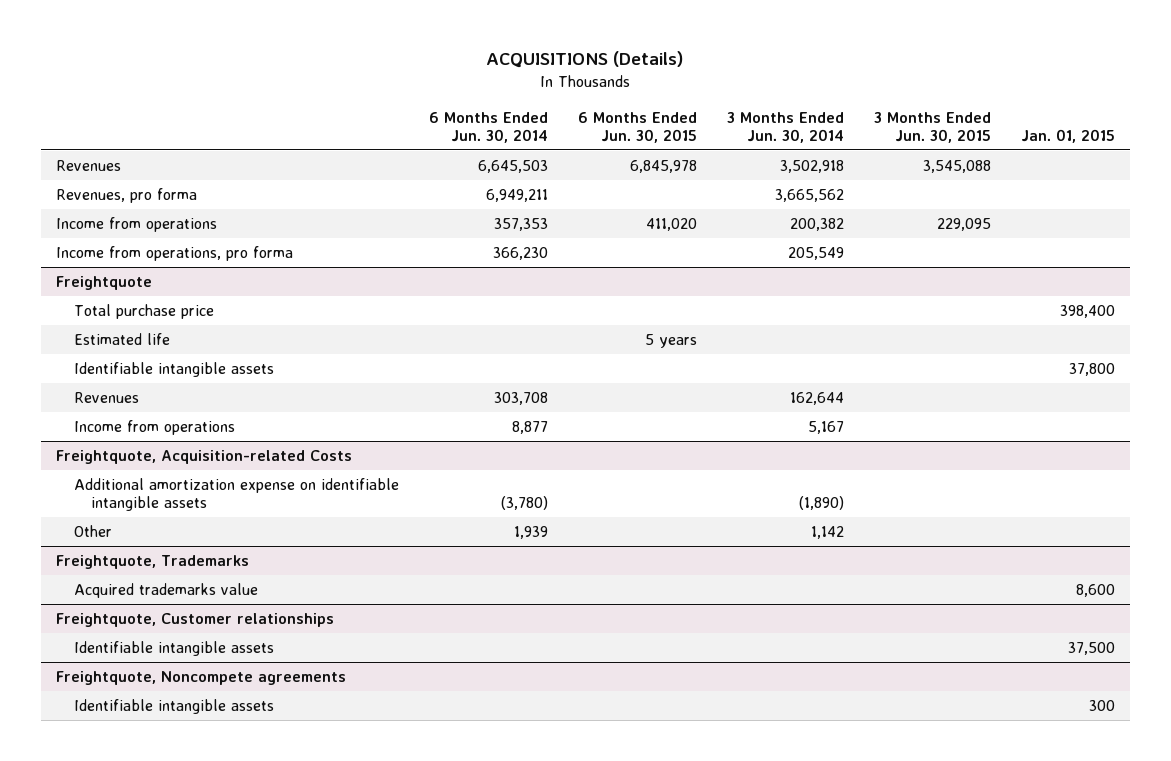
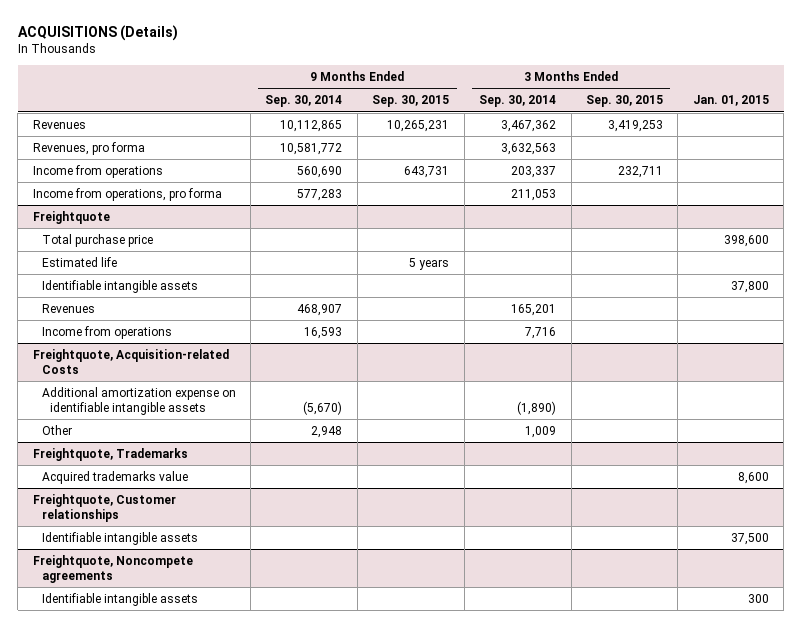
- | 6 Months Ended Jun. 30, 2014 | 6 Months Ended Jun. 30, 2015 | 3 Months Ended Jun. 30, 2014 | 3 Months Ended Jun. 30, 2015 | Jan. 01, 2015
+ | 9 Months Ended Sep. 30, 2014 | 9 Months Ended Sep. 30, 2015 | 3 Months Ended Sep. 30, 2014 | 3 Months Ended Sep. 30, 2015 | Jan. 01, 2015
@ Freightquote
- Total purchase price | | | | | 398,400
+ Total purchase price | | | | | 398,600

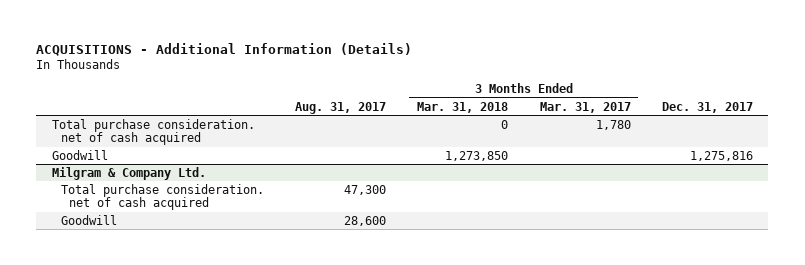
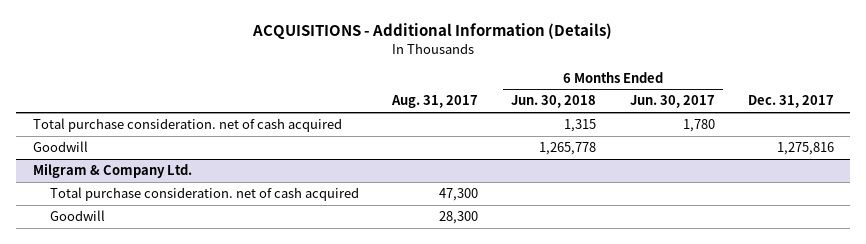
- | Aug. 31, 2017 | 3 Months Ended Mar. 31, 2018 | 3 Months Ended Mar. 31, 2017 | Dec. 31, 2017
+ | Aug. 31, 2017 | 6 Months Ended Jun. 30, 2018 | 6 Months Ended Jun. 30, 2017 | Dec. 31, 2017
@ Milgram & Company Ltd.
- Goodwill | 28,600 | | |
+ Goodwill | 28,300 | | |

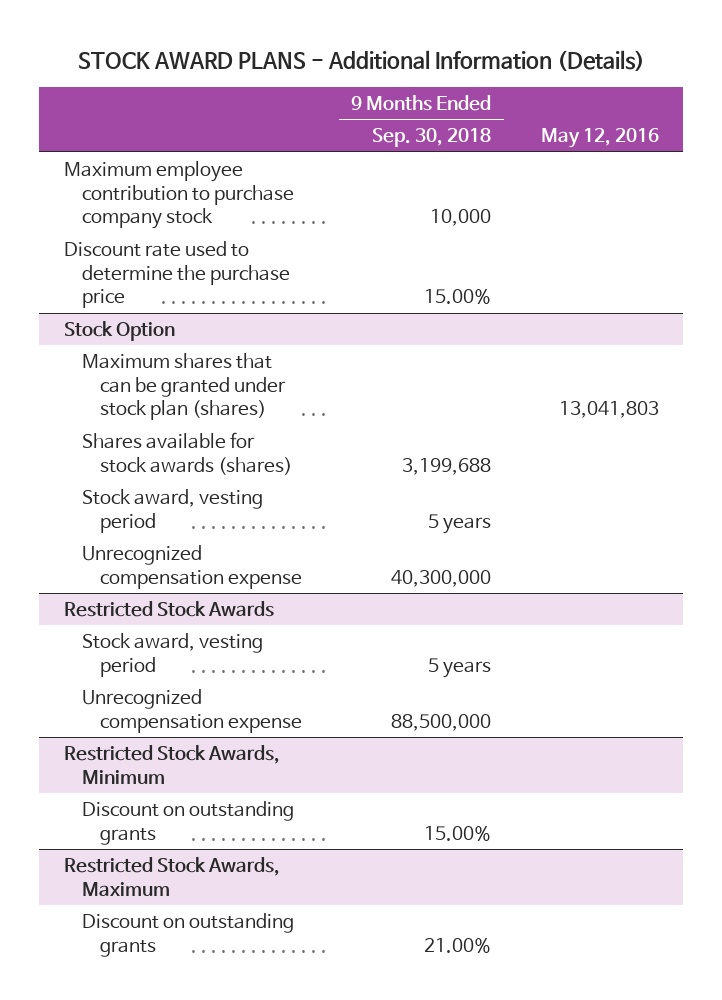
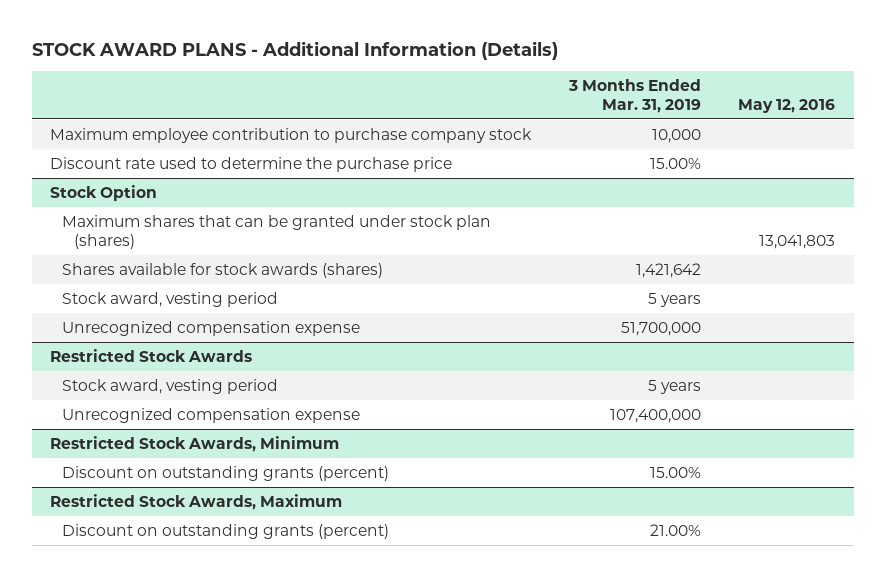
- | 9 Months Ended Sep. 30, 2018 | May 12, 2016
+ | 3 Months Ended Mar. 31, 2019 | May 12, 2016
@ Restricted Stock Awards, Minimum
- Discount on outstanding grants | 15.00% |
+ Discount on outstanding grants (percent) | 15.00% |
@ Restricted Stock Awards, Maximum
- Discount on outstanding grants | 21.00% |
+ Discount on outstanding grants (percent) | 21.00% |

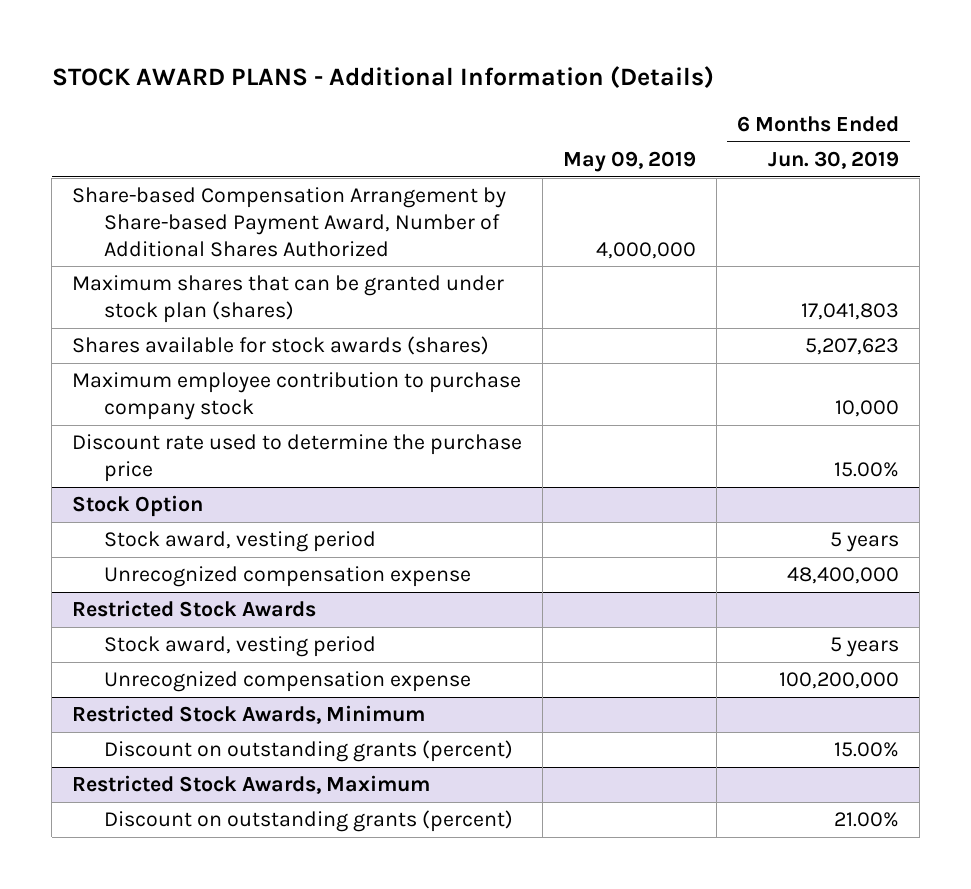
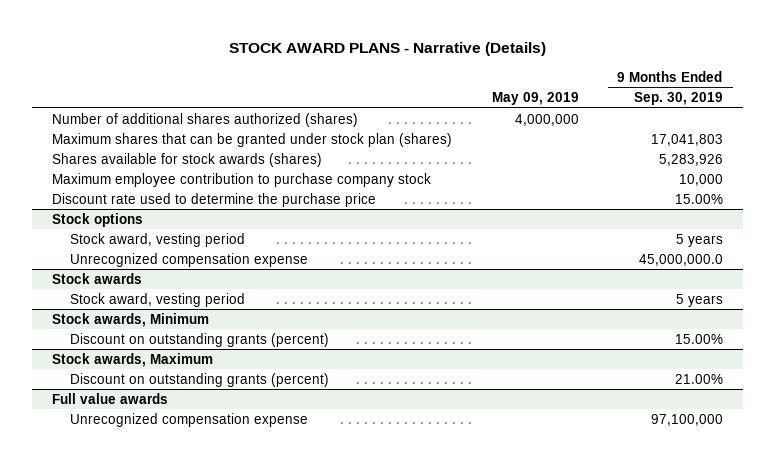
- STOCK AWARD PLANS - Additional Information (Details)
+ STOCK AWARD PLANS - Narrative (Details)
- | May 09, 2019 | 6 Months Ended Jun. 30, 2019
+ | May 09, 2019 | 9 Months Ended Sep. 30, 2019
- Share-based Compensation Arrangement by Share-based Payment Award, Number of Additional Shares Authorized | 4,000,000 |
+ Number of additional shares authorized (shares) | 4,000,000 |
- Stock Option
+ Stock options
- Restricted Stock Awards
- Stock award, vesting period | | 5 years
- Unrecognized compensation expense | | 100,200,000
- Restricted Stock Awards, Minimum
+ Stock awards
+ Stock award, vesting period | | 5 years
+ Stock awards, Minimum
- Restricted Stock Awards, Maximum
+ Stock awards, Maximum
+ Full value awards
+ Unrecognized compensation expense | | 97,100,000

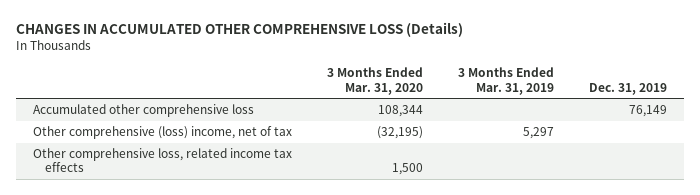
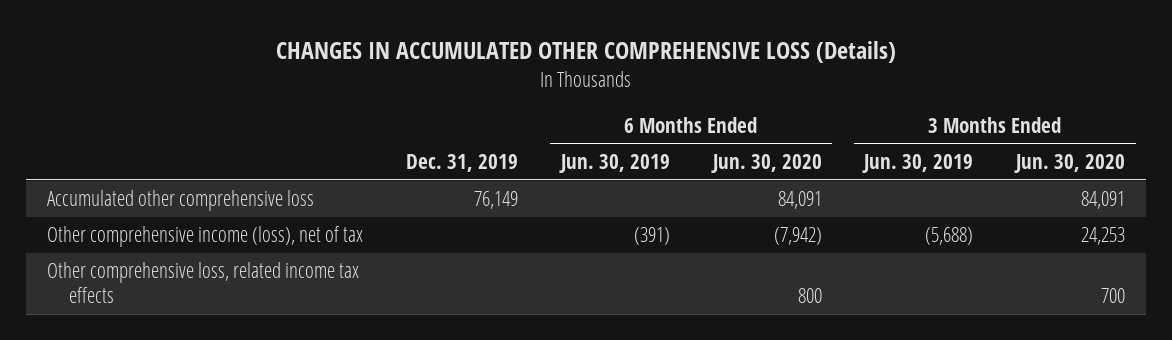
- | 3 Months Ended Mar. 31, 2020 | 3 Months Ended Mar. 31, 2019 | Dec. 31, 2019
+ | Dec. 31, 2019 | 6 Months Ended Jun. 30, 2019 | 6 Months Ended Jun. 30, 2020 | 3 Months Ended Jun. 30, 2019 | 3 Months Ended Jun. 30, 2020
- Other comprehensive (loss) income, net of tax | (32,195) | 5,297 |
+ Other comprehensive income (loss), net of tax | | (391) | (7,942) | (5,688) | 24,253

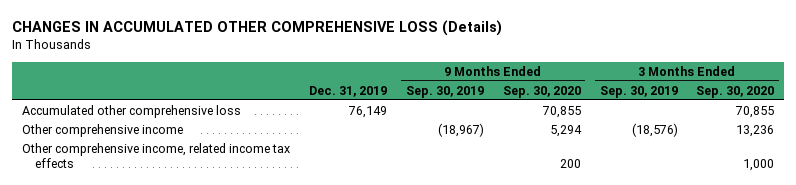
- | Dec. 31, 2019 | 6 Months Ended Jun. 30, 2019 | 6 Months Ended Jun. 30, 2020 | 3 Months Ended Jun. 30, 2019 | 3 Months Ended Jun. 30, 2020
+ | Dec. 31, 2019 | 9 Months Ended Sep. 30, 2019 | 9 Months Ended Sep. 30, 2020 | 3 Months Ended Sep. 30, 2019 | 3 Months Ended Sep. 30, 2020
- Other comprehensive income (loss), net of tax | | (391) | (7,942) | (5,688) | 24,253
- Other comprehensive loss, related income tax effects | | | 800 | | 700
+ Other comprehensive income | | (18,967) | 5,294 | (18,576) | 13,236
+ Other comprehensive income, related income tax effects | | | 200 | | 1,000

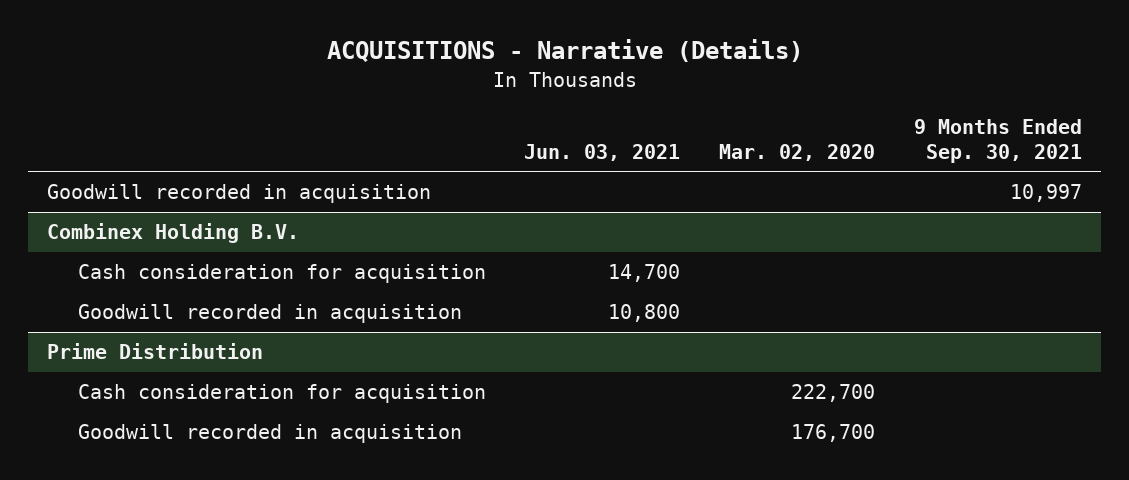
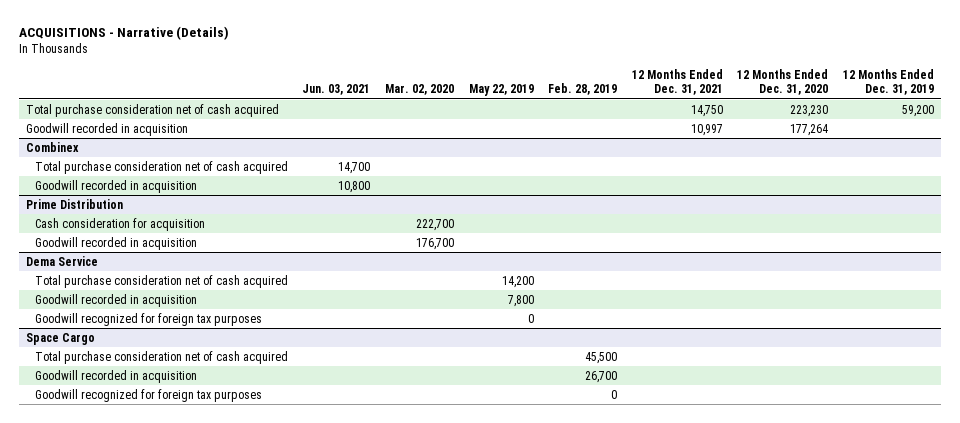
- | Jun. 03, 2021 | Mar. 02, 2020 | 9 Months Ended Sep. 30, 2021
+ | Jun. 03, 2021 | Mar. 02, 2020 | May 22, 2019 | Feb. 28, 2019 | 12 Months Ended Dec. 31, 2021 | 12 Months Ended Dec. 31, 2020 | 12 Months Ended Dec. 31, 2019
+ Total purchase consideration net of cash acquired | | | | | 14,750 | 223,230 | 59,200
- Combinex Holding B.V.
- Cash consideration for acquisition | 14,700 | |
+ Combinex
+ Total purchase consideration net of cash acquired | 14,700 | | | | | |
+ Dema Service
+ Total purchase consideration net of cash acquired | | | 14,200 | | | |
+ Goodwill recorded in acquisition | | | 7,800 | | | |
+ Goodwill recognized for foreign tax purposes | | | 0 | | | |
+ Space Cargo
+ Total purchase consideration net of cash acquired | | | | 45,500 | | |
+ Goodwill recorded in acquisition | | | | 26,700 | | |
+ Goodwill recognized for foreign tax purposes | | | | 0 | | |

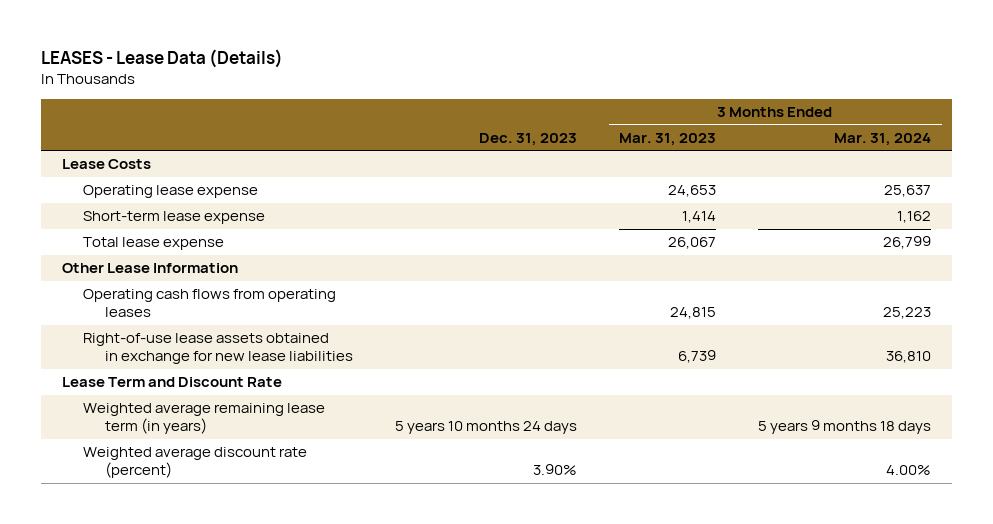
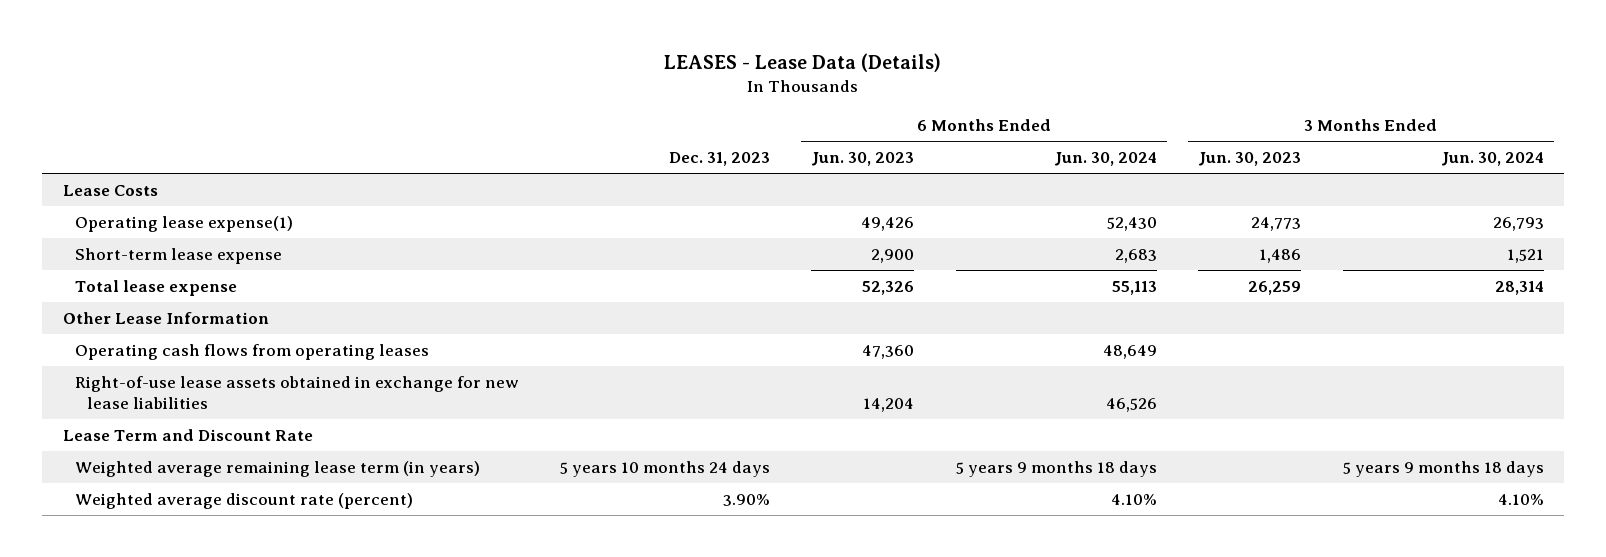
- | Dec. 31, 2023 | 3 Months Ended Mar. 31, 2023 | 3 Months Ended Mar. 31, 2024
+ | Dec. 31, 2023 | 6 Months Ended Jun. 30, 2023 | 6 Months Ended Jun. 30, 2024 | 3 Months Ended Jun. 30, 2023 | 3 Months Ended Jun. 30, 2024
- Operating lease expense | | 24,653 | 25,637
+ Operating lease expense(1) | | 49,426 | 52,430 | 24,773 | 26,793

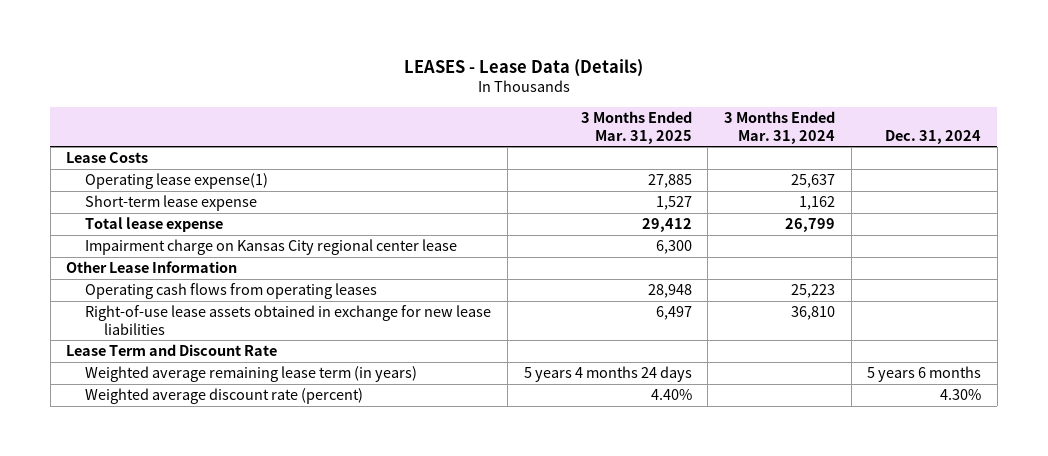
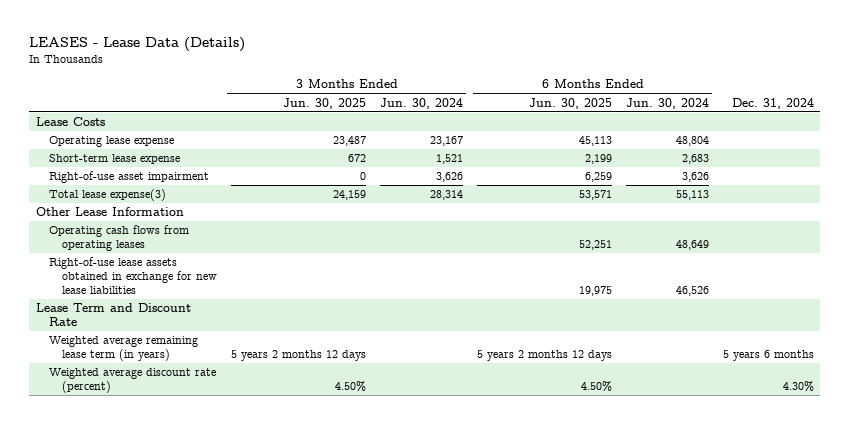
- | 3 Months Ended Mar. 31, 2025 | 3 Months Ended Mar. 31, 2024 | Dec. 31, 2024
+ | 3 Months Ended Jun. 30, 2025 | 3 Months Ended Jun. 30, 2024 | 6 Months Ended Jun. 30, 2025 | 6 Months Ended Jun. 30, 2024 | Dec. 31, 2024
- Operating lease expense(1) | 27,885 | 25,637 |
+ Operating lease expense | 23,487 | 23,167 | 45,113 | 48,804 |
- Total lease expense | 29,412 | 26,799 |
- Impairment charge on Kansas City regional center lease | 6,300 | |
+ Right-of-use asset impairment | 0 | 3,626 | 6,259 | 3,626 |
+ Total lease expense(3) | 24,159 | 28,314 | 53,571 | 55,113 |

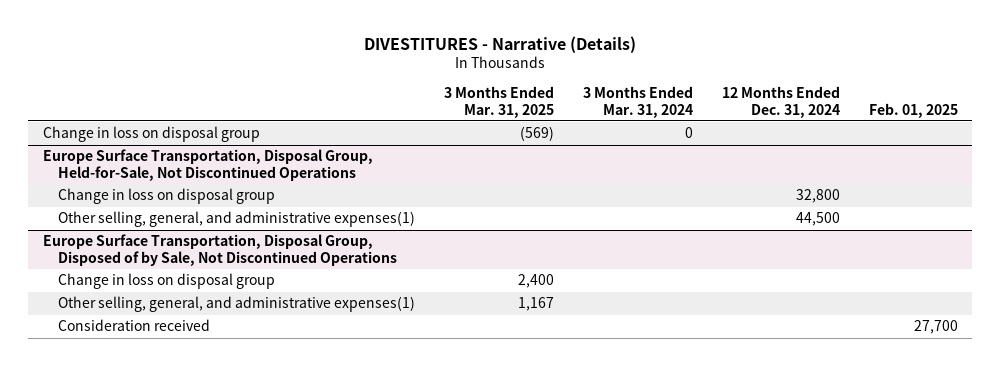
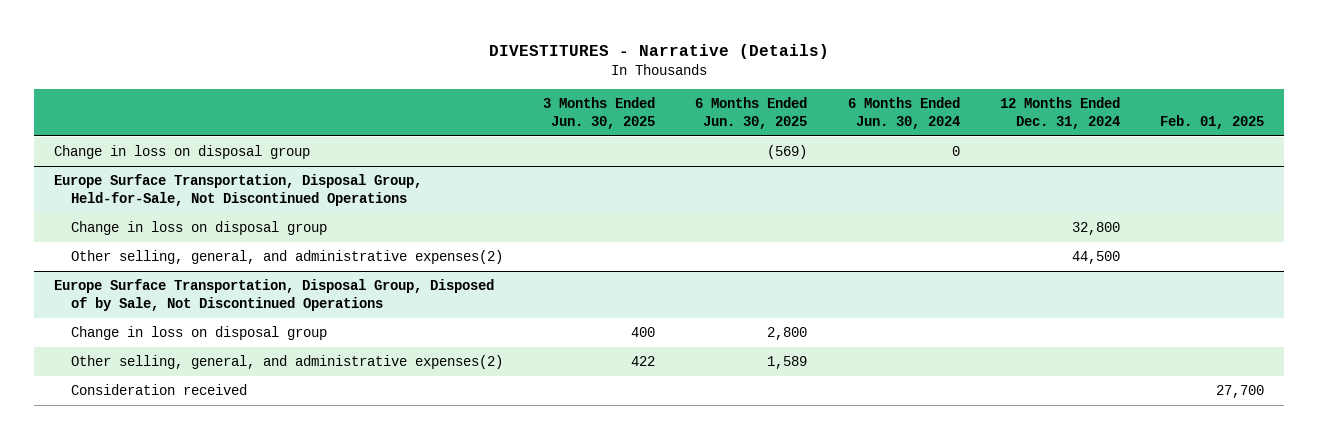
- | 3 Months Ended Mar. 31, 2025 | 3 Months Ended Mar. 31, 2024 | 12 Months Ended Dec. 31, 2024 | Feb. 01, 2025
+ | 3 Months Ended Jun. 30, 2025 | 6 Months Ended Jun. 30, 2025 | 6 Months Ended Jun. 30, 2024 | 12 Months Ended Dec. 31, 2024 | Feb. 01, 2025
@ Europe Surface Transportation, Disposal Group, Held-for-Sale, Not Discontinued Operations
- Other selling, general, and administrative expenses(1) | | | 44,500 |
+ Other selling, general, and administrative expenses(2) | | | | 44,500 |
@ Europe Surface Transportation, Disposal Group, Disposed of by Sale, Not Discontinued Operations
- Other selling, general, and administrative expenses(1) | 1,167 | | |
+ Other selling, general, and administrative expenses(2) | 422 | 1,589 | | |

